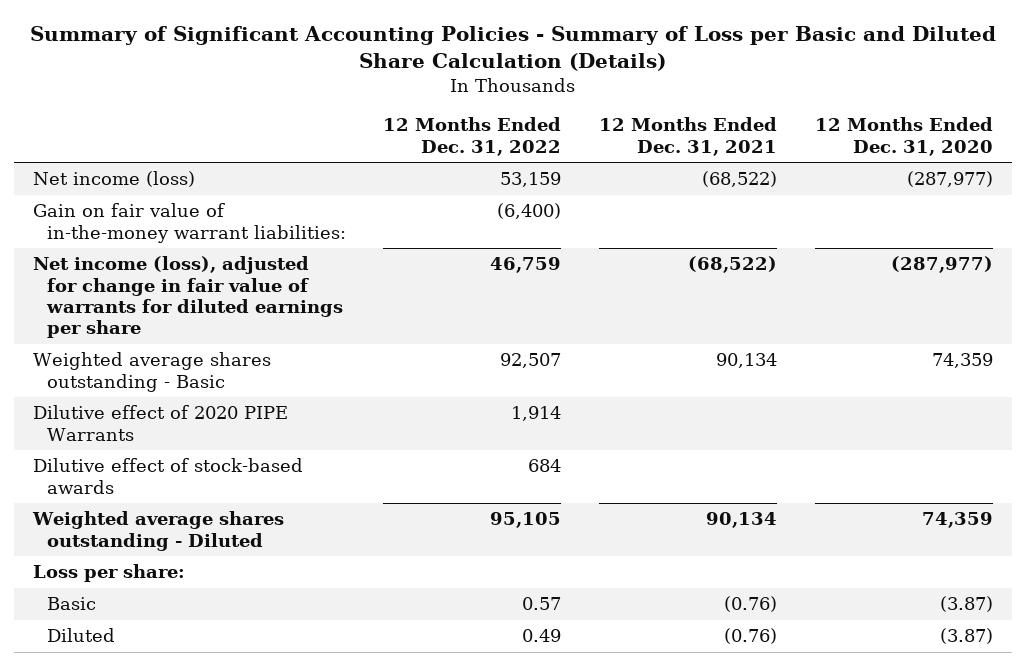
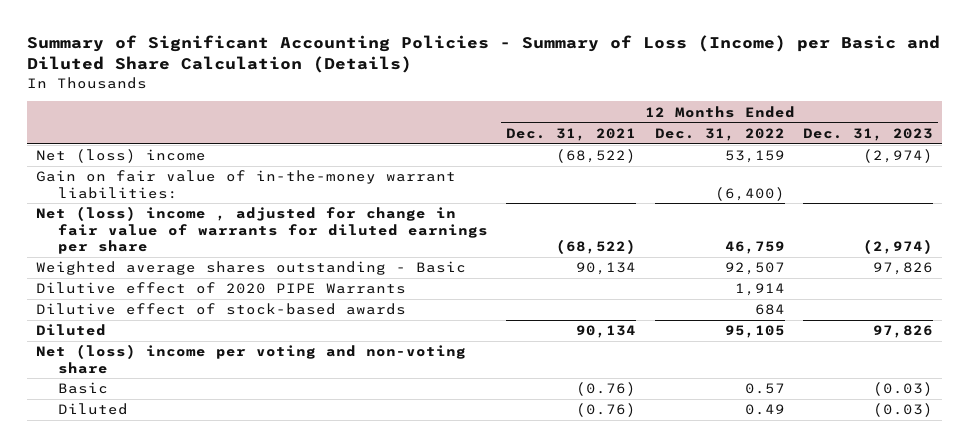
- Summary of Significant Accounting Policies - Summary of Loss per Basic and Diluted Share Calculation (Details)
+ Summary of Significant Accounting Policies - Summary of Loss (Income) per Basic and Diluted Share Calculation (Details)
- | 12 Months Ended Dec. 31, 2022 | 12 Months Ended Dec. 31, 2021 | 12 Months Ended Dec. 31, 2020
+ | 12 Months Ended Dec. 31, 2021 | 12 Months Ended Dec. 31, 2022 | 12 Months Ended Dec. 31, 2023
- Net income (loss) | 53,159 | (68,522) | (287,977)
+ Net (loss) income | (68,522) | 53,159 | (2,974)
- Net income (loss), adjusted for change in fair value of warrants for diluted earnings per share | 46,759 | (68,522) | (287,977)
+ Net (loss) income , adjusted for change in fair value of warrants for diluted earnings per share | (68,522) | 46,759 | (2,974)
- Weighted average shares outstanding - Diluted | 95,105 | 90,134 | 74,359
- Loss per share:
+ Diluted | 90,134 | 95,105 | 97,826
+ Net (loss) income per voting and non-voting share

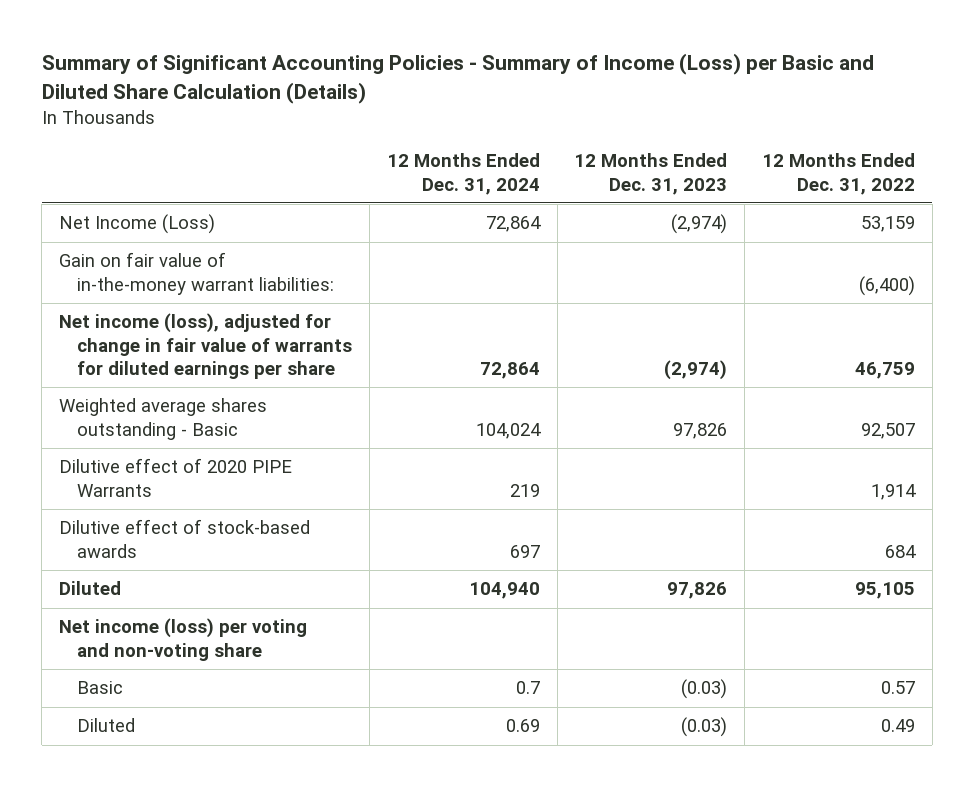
- Summary of Significant Accounting Policies - Summary of Loss (Income) per Basic and Diluted Share Calculation (Details)
+ Summary of Significant Accounting Policies - Summary of Income (Loss) per Basic and Diluted Share Calculation (Details)
- | 12 Months Ended Dec. 31, 2021 | 12 Months Ended Dec. 31, 2022 | 12 Months Ended Dec. 31, 2023
+ | 12 Months Ended Dec. 31, 2024 | 12 Months Ended Dec. 31, 2023 | 12 Months Ended Dec. 31, 2022
- Net (loss) income | (68,522) | 53,159 | (2,974)
+ Net Income (Loss) | 72,864 | (2,974) | 53,159
- Net (loss) income , adjusted for change in fair value of warrants for diluted earnings per share | (68,522) | 46,759 | (2,974)
+ Net income (loss), adjusted for change in fair value of warrants for diluted earnings per share | 72,864 | (2,974) | 46,759
- Net (loss) income per voting and non-voting share
+ Net income (loss) per voting and non-voting share

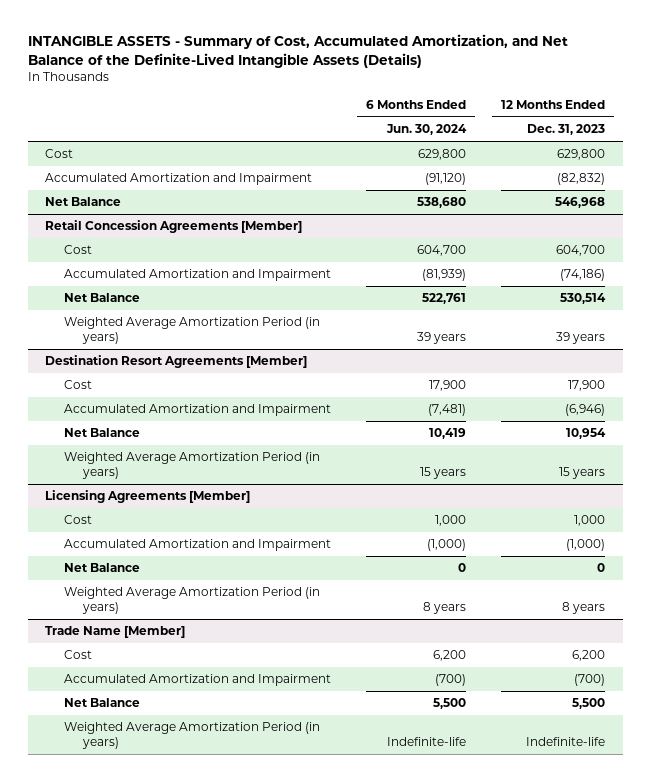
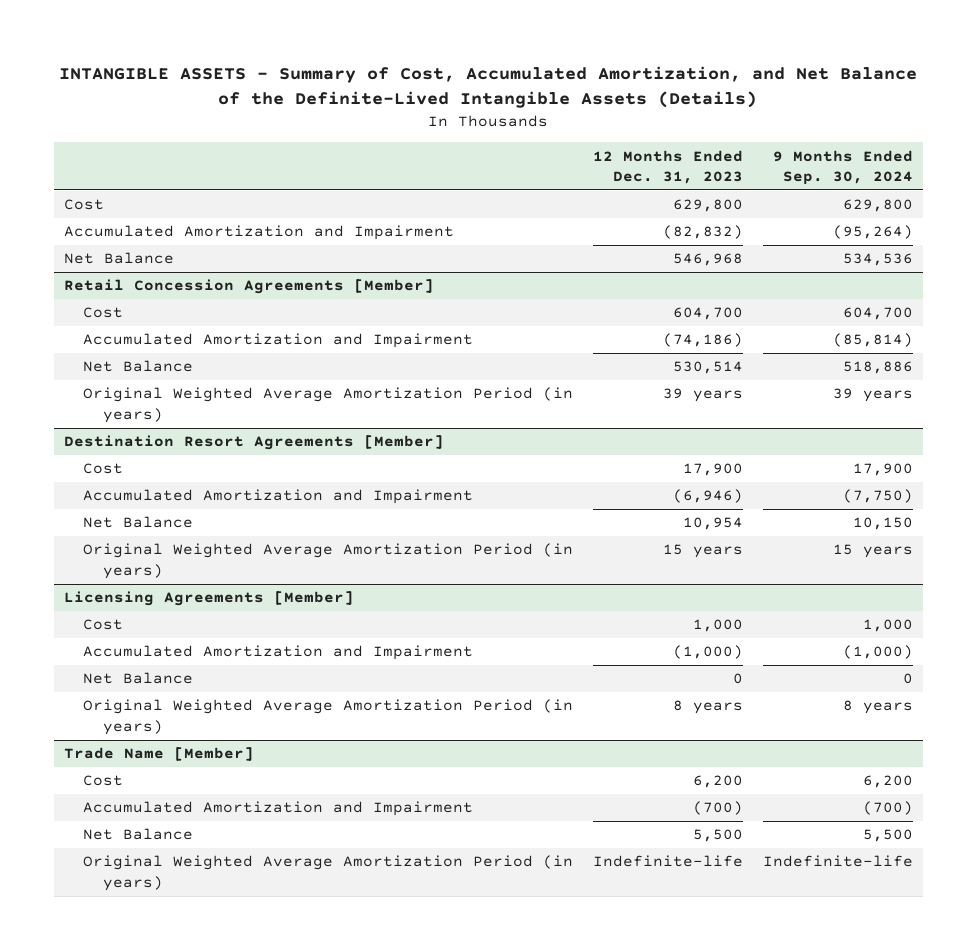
- | 6 Months Ended Jun. 30, 2024 | 12 Months Ended Dec. 31, 2023
+ | 12 Months Ended Dec. 31, 2023 | 9 Months Ended Sep. 30, 2024
@ Retail Concession Agreements [Member]
- Weighted Average Amortization Period (in years) | 39 years | 39 years
+ Original Weighted Average Amortization Period (in years) | 39 years | 39 years
@ Destination Resort Agreements [Member]
- Weighted Average Amortization Period (in years) | 15 years | 15 years
+ Original Weighted Average Amortization Period (in years) | 15 years | 15 years
@ Licensing Agreements [Member]
- Weighted Average Amortization Period (in years) | 8 years | 8 years
+ Original Weighted Average Amortization Period (in years) | 8 years | 8 years
@ Trade Name [Member]
- Weighted Average Amortization Period (in years) | Indefinite-life | Indefinite-life
+ Original Weighted Average Amortization Period (in years) | Indefinite-life | Indefinite-life

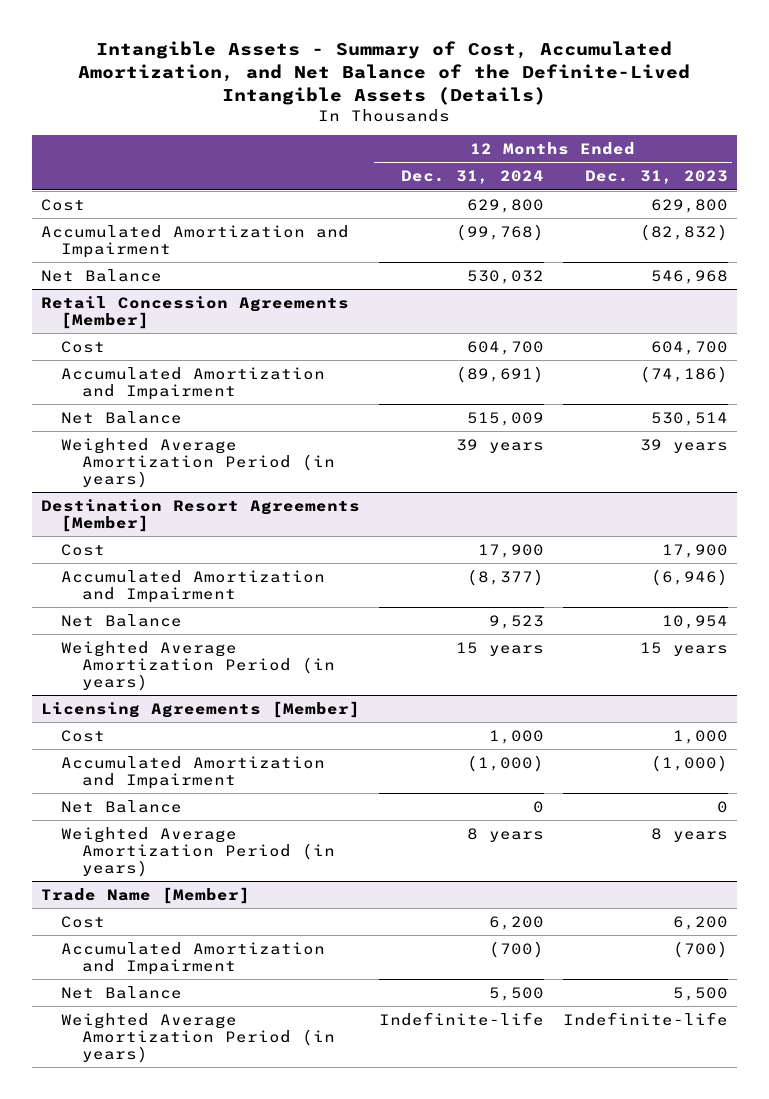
- INTANGIBLE ASSETS - Summary of Cost, Accumulated Amortization, and Net Balance of the Definite-Lived Intangible Assets (Details)
+ Intangible Assets - Summary of Cost, Accumulated Amortization, and Net Balance of the Definite-Lived Intangible Assets (Details)
- | 12 Months Ended Dec. 31, 2023 | 9 Months Ended Sep. 30, 2024
+ | 12 Months Ended Dec. 31, 2024 | 12 Months Ended Dec. 31, 2023
@ Retail Concession Agreements [Member]
- Original Weighted Average Amortization Period (in years) | 39 years | 39 years
+ Weighted Average Amortization Period (in years) | 39 years | 39 years
@ Destination Resort Agreements [Member]
- Original Weighted Average Amortization Period (in years) | 15 years | 15 years
+ Weighted Average Amortization Period (in years) | 15 years | 15 years
@ Licensing Agreements [Member]
- Original Weighted Average Amortization Period (in years) | 8 years | 8 years
+ Weighted Average Amortization Period (in years) | 8 years | 8 years
@ Trade Name [Member]
- Original Weighted Average Amortization Period (in years) | Indefinite-life | Indefinite-life
+ Weighted Average Amortization Period (in years) | Indefinite-life | Indefinite-life

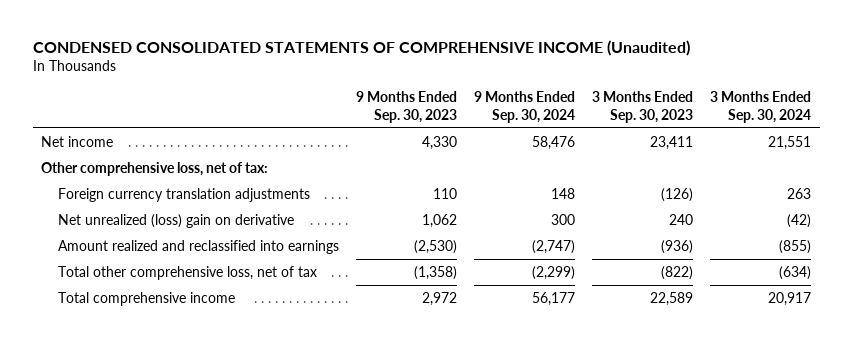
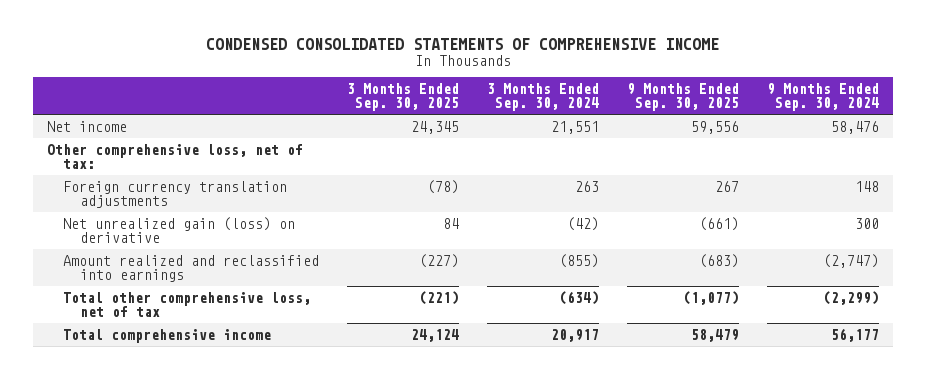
- CONDENSED CONSOLIDATED STATEMENTS OF COMPREHENSIVE INCOME (Unaudited)
+ CONDENSED CONSOLIDATED STATEMENTS OF COMPREHENSIVE INCOME
- | 9 Months Ended Sep. 30, 2023 | 9 Months Ended Sep. 30, 2024 | 3 Months Ended Sep. 30, 2023 | 3 Months Ended Sep. 30, 2024
+ | 3 Months Ended Sep. 30, 2025 | 3 Months Ended Sep. 30, 2024 | 9 Months Ended Sep. 30, 2025 | 9 Months Ended Sep. 30, 2024
- Net unrealized (loss) gain on derivative | 1,062 | 300 | 240 | (42)
+ Net unrealized gain (loss) on derivative | 84 | (42) | (661) | 300

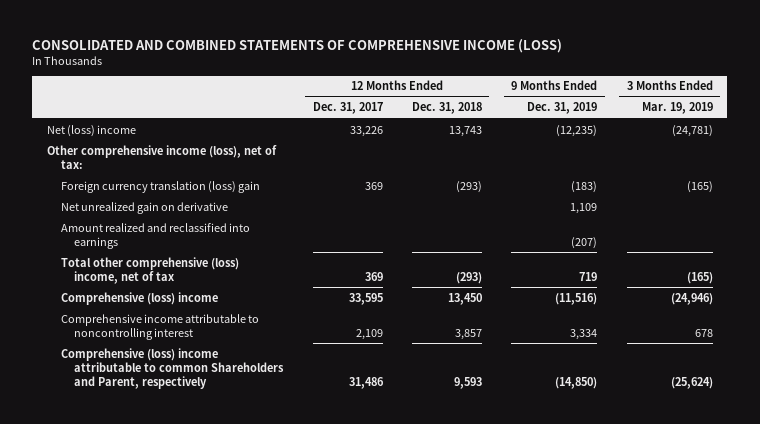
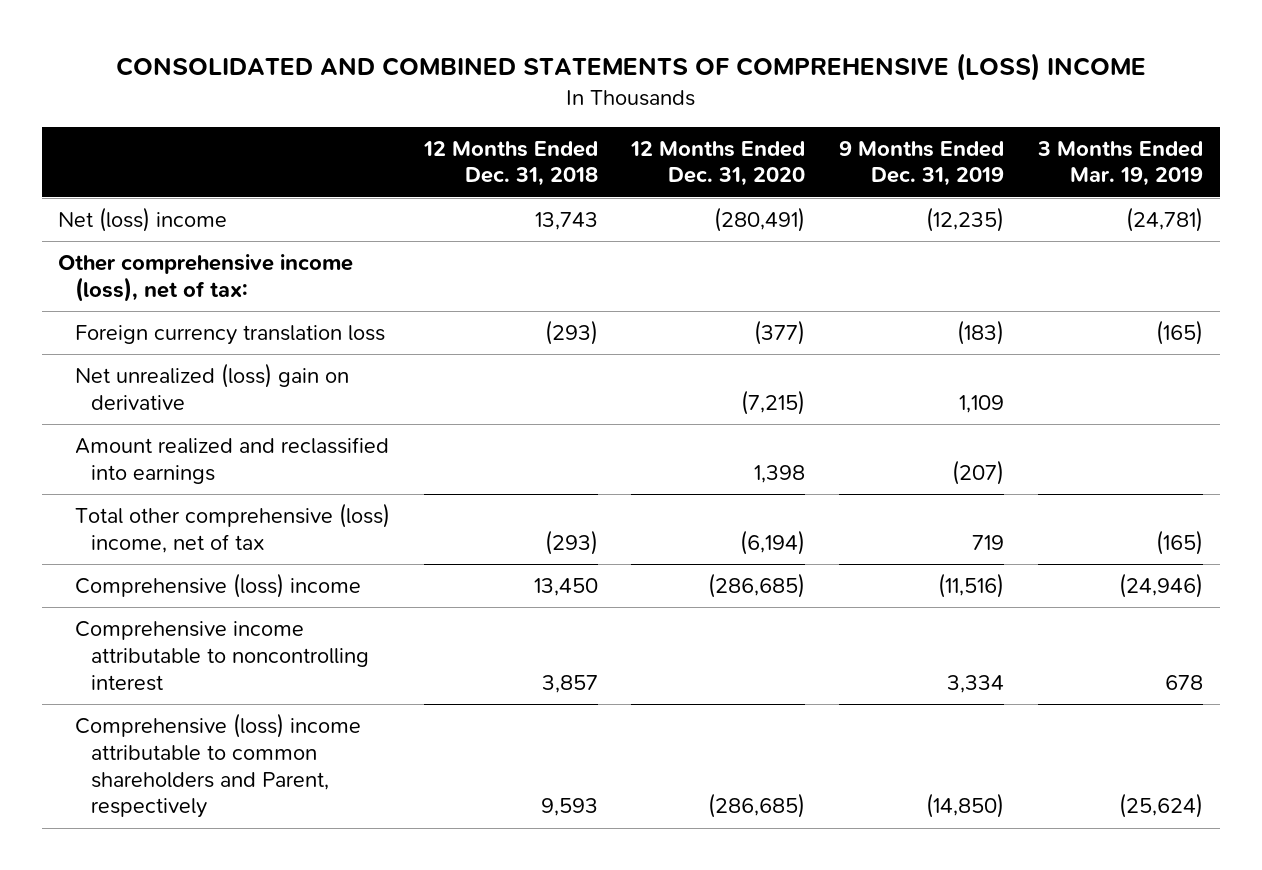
- CONSOLIDATED AND COMBINED STATEMENTS OF COMPREHENSIVE INCOME (LOSS)
+ CONSOLIDATED AND COMBINED STATEMENTS OF COMPREHENSIVE (LOSS) INCOME
- | 12 Months Ended Dec. 31, 2017 | 12 Months Ended Dec. 31, 2018 | 9 Months Ended Dec. 31, 2019 | 3 Months Ended Mar. 19, 2019
+ | 12 Months Ended Dec. 31, 2018 | 12 Months Ended Dec. 31, 2020 | 9 Months Ended Dec. 31, 2019 | 3 Months Ended Mar. 19, 2019
- Foreign currency translation (loss) gain | 369 | (293) | (183) | (165)
- Net unrealized gain on derivative | | | 1,109 |
+ Foreign currency translation loss | (293) | (377) | (183) | (165)
+ Net unrealized (loss) gain on derivative | | (7,215) | 1,109 |
- Comprehensive (loss) income attributable to common Shareholders and Parent, respectively | 31,486 | 9,593 | (14,850) | (25,624)
+ Comprehensive (loss) income attributable to common shareholders and Parent, respectively | 9,593 | (286,685) | (14,850) | (25,624)

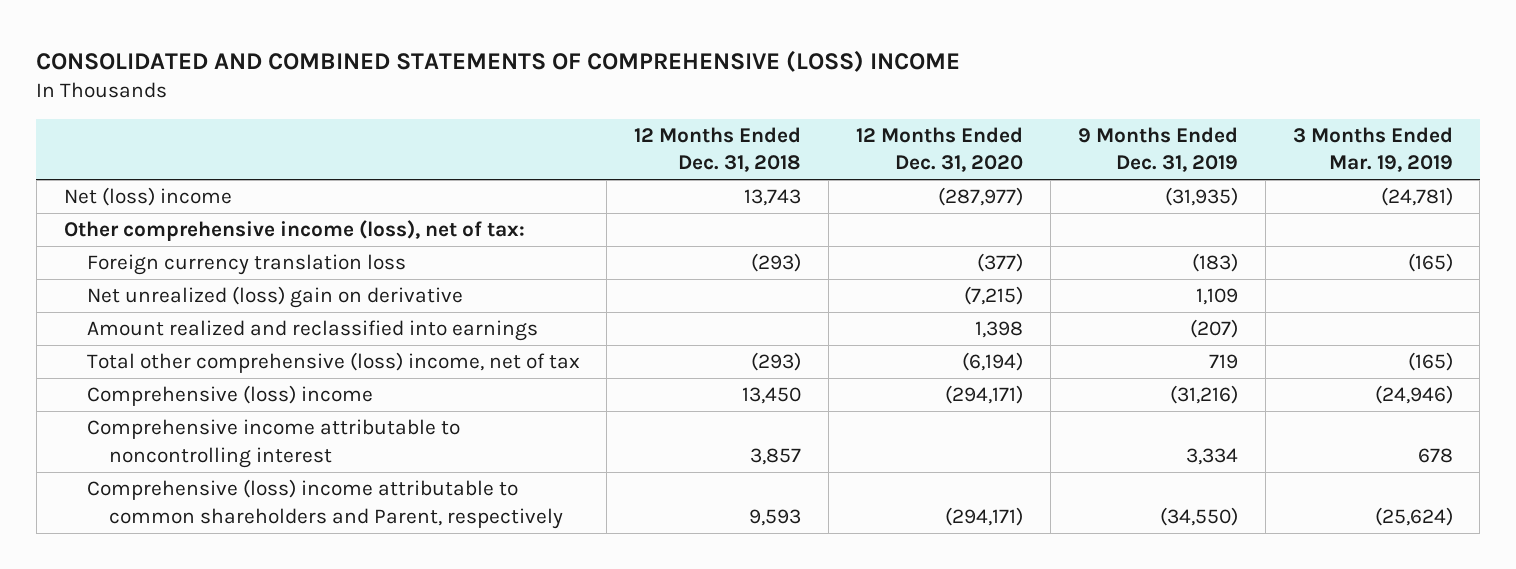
- Net (loss) income | 13,743 | (280,491) | (12,235) | (24,781)
+ Net (loss) income | 13,743 | (287,977) | (31,935) | (24,781)
- Comprehensive (loss) income | 13,450 | (286,685) | (11,516) | (24,946)
+ Comprehensive (loss) income | 13,450 | (294,171) | (31,216) | (24,946)
- Comprehensive (loss) income attributable to common shareholders and Parent, respectively | 9,593 | (286,685) | (14,850) | (25,624)
+ Comprehensive (loss) income attributable to common shareholders and Parent, respectively | 9,593 | (294,171) | (34,550) | (25,624)

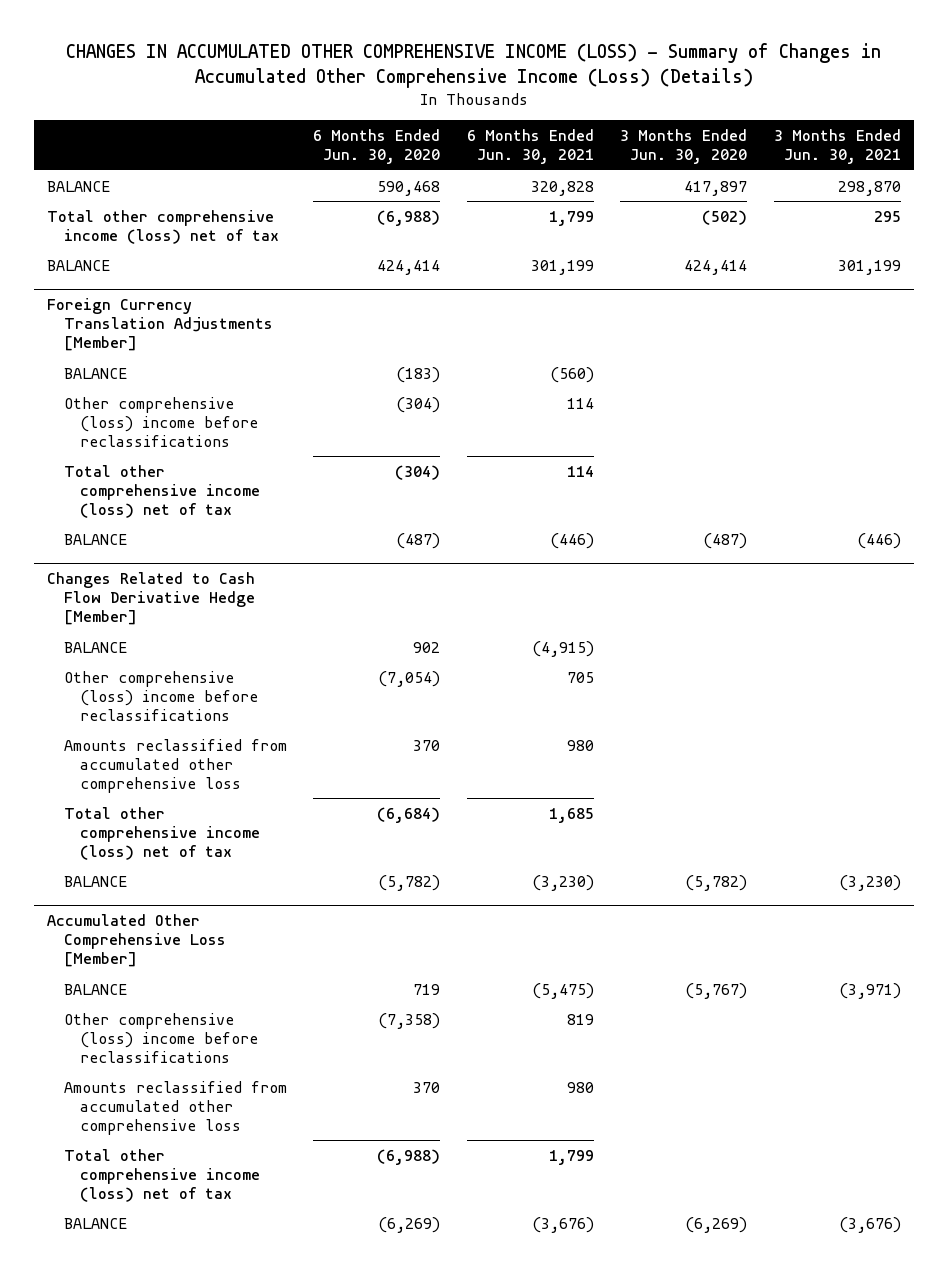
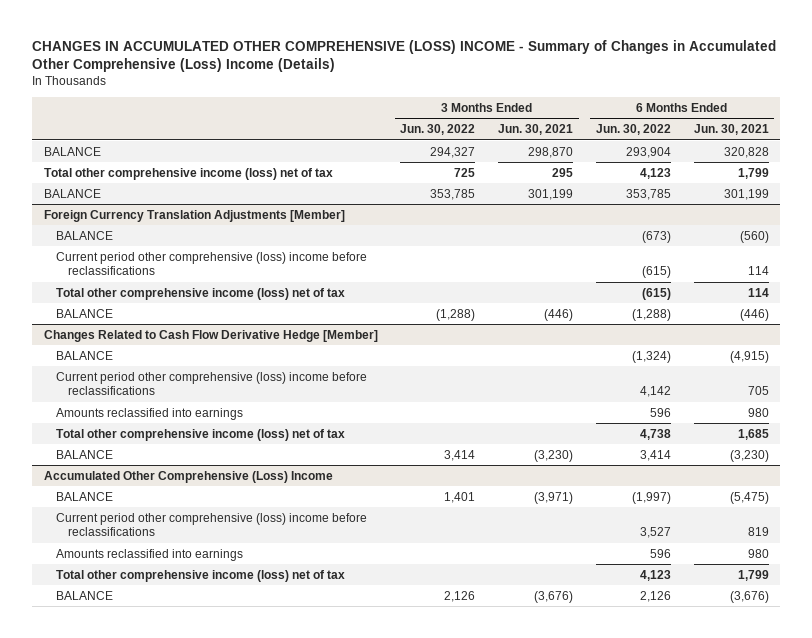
- CHANGES IN ACCUMULATED OTHER COMPREHENSIVE INCOME (LOSS) - Summary of Changes in Accumulated Other Comprehensive Income (Loss) (Details)
+ CHANGES IN ACCUMULATED OTHER COMPREHENSIVE (LOSS) INCOME - Summary of Changes in Accumulated Other Comprehensive (Loss) Income (Details)
- | 6 Months Ended Jun. 30, 2020 | 6 Months Ended Jun. 30, 2021 | 3 Months Ended Jun. 30, 2020 | 3 Months Ended Jun. 30, 2021
+ | 3 Months Ended Jun. 30, 2022 | 3 Months Ended Jun. 30, 2021 | 6 Months Ended Jun. 30, 2022 | 6 Months Ended Jun. 30, 2021
@ Foreign Currency Translation Adjustments [Member]
- Other comprehensive (loss) income before reclassifications | (304) | 114 | |
+ Current period other comprehensive (loss) income before reclassifications | | | (615) | 114
@ Changes Related to Cash Flow Derivative Hedge [Member]
- Other comprehensive (loss) income before reclassifications | (7,054) | 705 | |
- Amounts reclassified from accumulated other comprehensive loss | 370 | 980 | |
+ Current period other comprehensive (loss) income before reclassifications | | | 4,142 | 705
+ Amounts reclassified into earnings | | | 596 | 980
- Accumulated Other Comprehensive Loss [Member]
+ Accumulated Other Comprehensive (Loss) Income
- Other comprehensive (loss) income before reclassifications | (7,358) | 819 | |
- Amounts reclassified from accumulated other comprehensive loss | 370 | 980 | |
+ Current period other comprehensive (loss) income before reclassifications | | | 3,527 | 819
+ Amounts reclassified into earnings | | | 596 | 980

